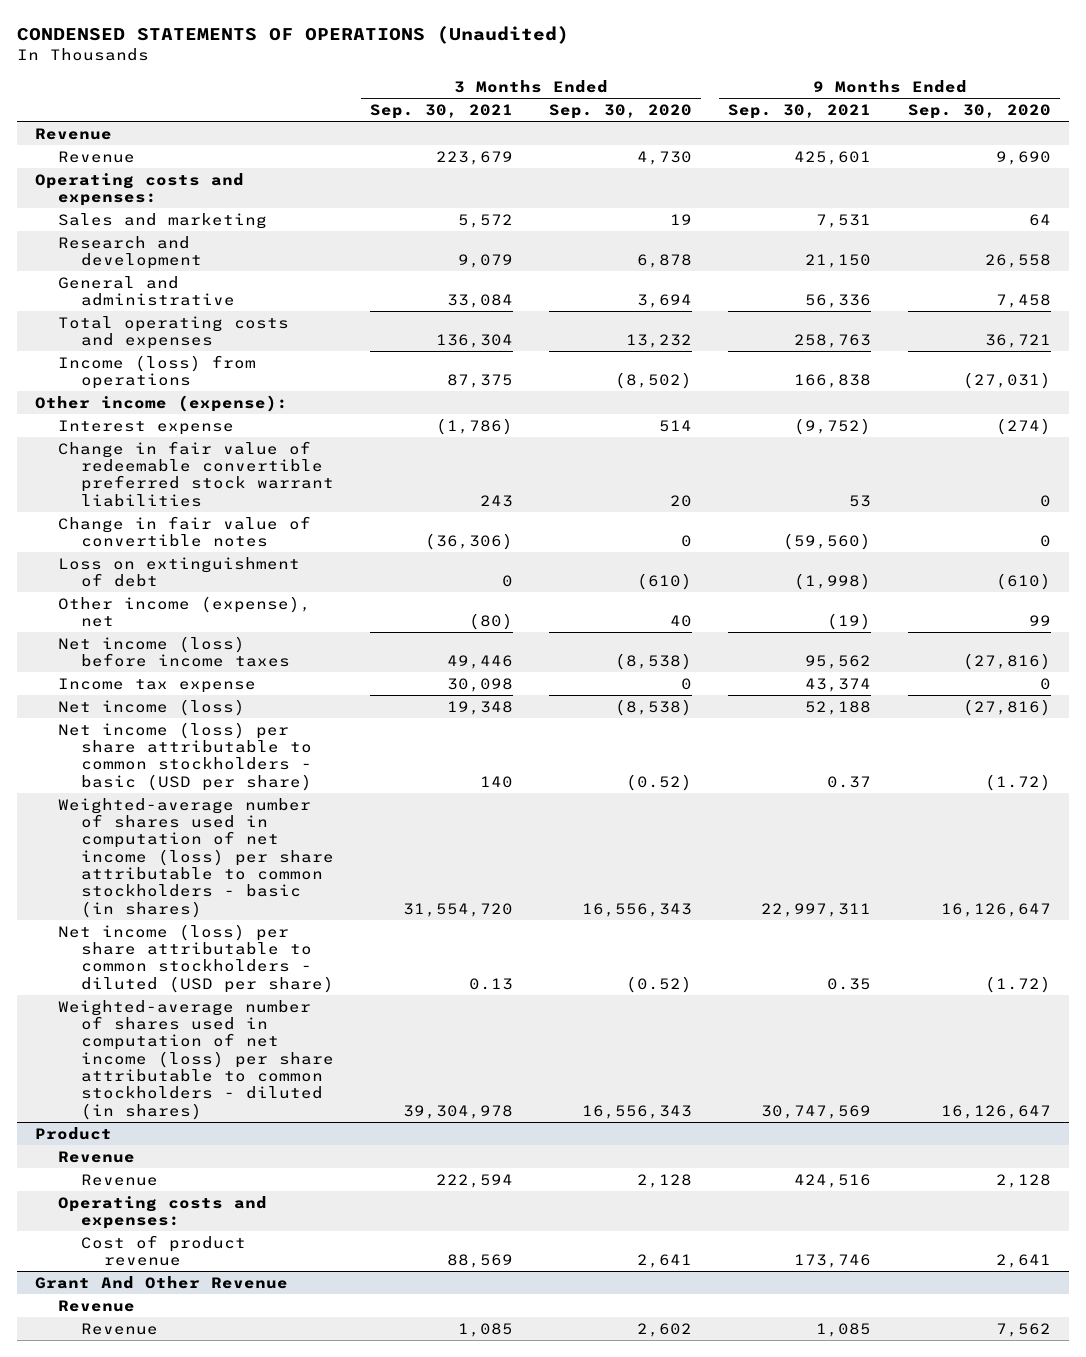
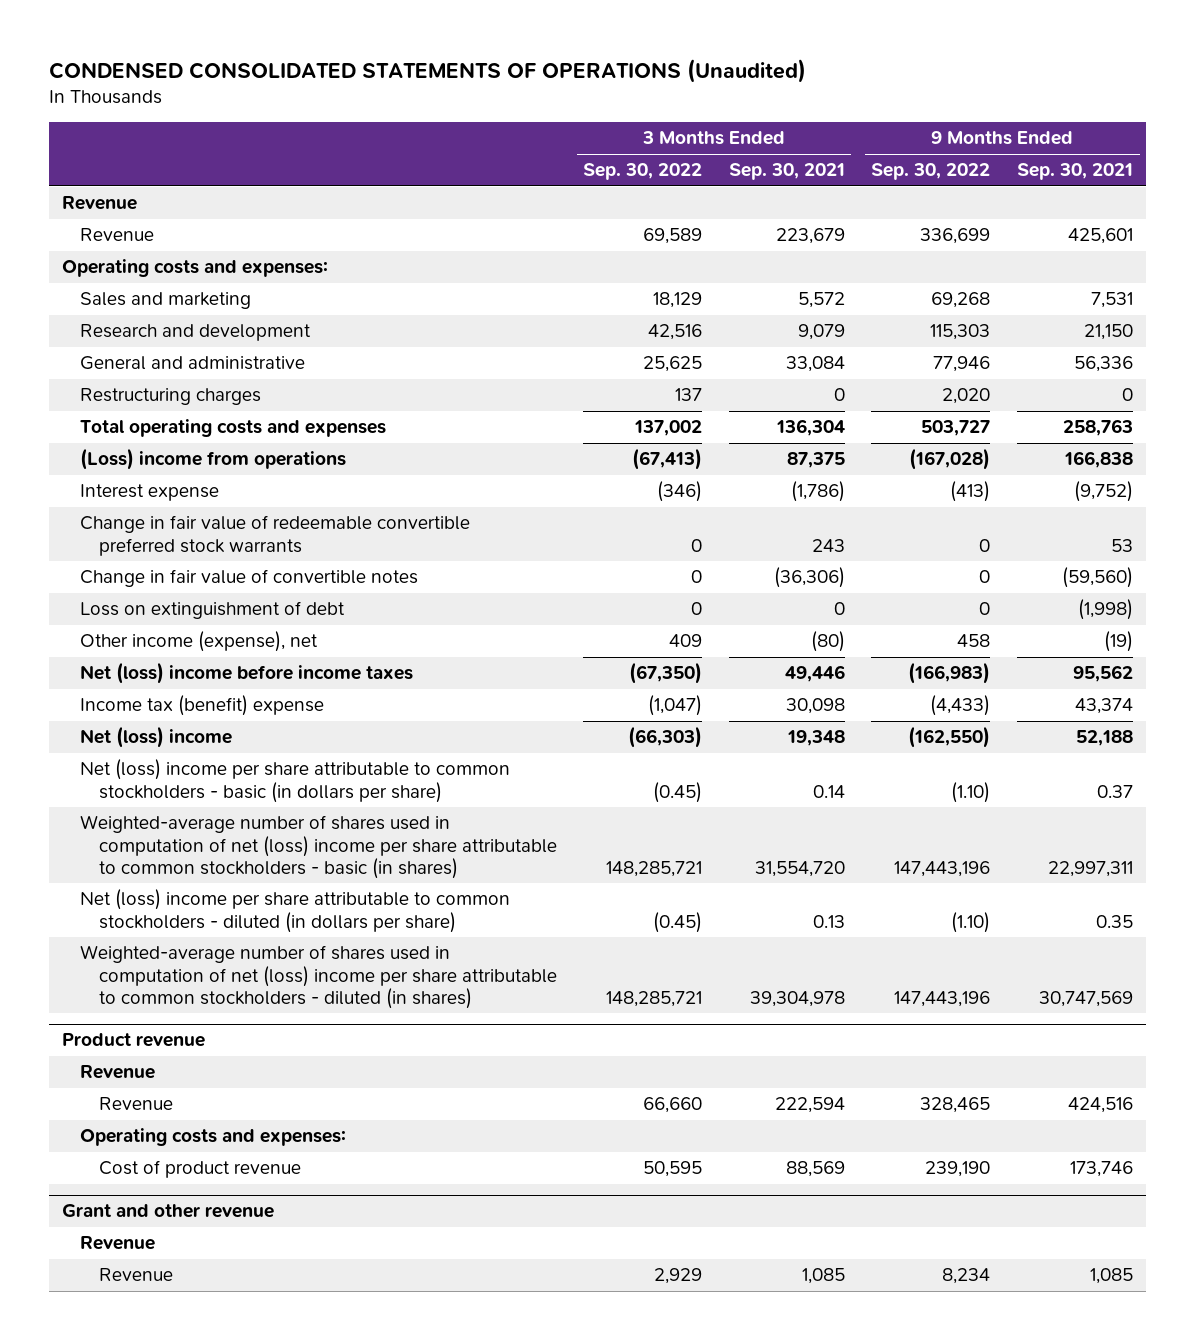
- CONDENSED STATEMENTS OF OPERATIONS (Unaudited)
+ CONDENSED CONSOLIDATED STATEMENTS OF OPERATIONS (Unaudited)
- | 3 Months Ended Sep. 30, 2021 | 3 Months Ended Sep. 30, 2020 | 9 Months Ended Sep. 30, 2021 | 9 Months Ended Sep. 30, 2020
+ | 3 Months Ended Sep. 30, 2022 | 3 Months Ended Sep. 30, 2021 | 9 Months Ended Sep. 30, 2022 | 9 Months Ended Sep. 30, 2021
+ Restructuring charges | 137 | 0 | 2,020 | 0
- Income (loss) from operations | 87,375 | (8,502) | 166,838 | (27,031)
- Other income (expense):
+ (Loss) income from operations | (67,413) | 87,375 | (167,028) | 166,838
- Change in fair value of redeemable convertible preferred stock warrant liabilities | 243 | 20 | 53 | 0
+ Change in fair value of redeemable convertible preferred stock warrants | 0 | 243 | 0 | 53
- Net income (loss) before income taxes | 49,446 | (8,538) | 95,562 | (27,816)
- Income tax expense | 30,098 | 0 | 43,374 | 0
- Net income (loss) | 19,348 | (8,538) | 52,188 | (27,816)
- Net income (loss) per share attributable to common stockholders - basic (USD per share) | 140 | (0.52) | 0.37 | (1.72)
- Weighted-average number of shares used in computation of net income (loss) per share attributable to common stockholders - basic (in shares) | 31,554,720 | 16,556,343 | 22,997,311 | 16,126,647
- Net income (loss) per share attributable to common stockholders - diluted (USD per share) | 0.13 | (0.52) | 0.35 | (1.72)
- Weighted-average number of shares used in computation of net income (loss) per share attributable to common stockholders - diluted (in shares) | 39,304,978 | 16,556,343 | 30,747,569 | 16,126,647
- Product
+ Net (loss) income before income taxes | (67,350) | 49,446 | (166,983) | 95,562
+ Income tax (benefit) expense | (1,047) | 30,098 | (4,433) | 43,374
+ Net (loss) income | (66,303) | 19,348 | (162,550) | 52,188
+ Net (loss) income per share attributable to common stockholders - basic (in dollars per share) | (0.45) | 0.14 | (1.10) | 0.37
+ Weighted-average number of shares used in computation of net (loss) income per share attributable to common stockholders - basic (in shares) | 148,285,721 | 31,554,720 | 147,443,196 | 22,997,311
+ Net (loss) income per share attributable to common stockholders - diluted (in dollars per share) | (0.45) | 0.13 | (1.10) | 0.35
+ Weighted-average number of shares used in computation of net (loss) income per share attributable to common stockholders - diluted (in shares) | 148,285,721 | 39,304,978 | 147,443,196 | 30,747,569
+ Product revenue
- Grant And Other Revenue
+ Grant and other revenue

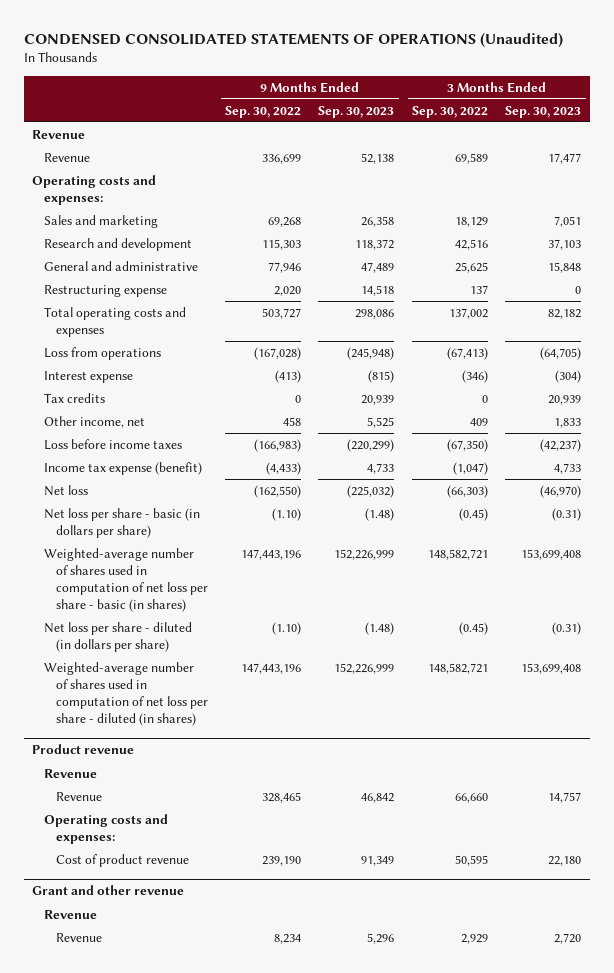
- | 3 Months Ended Sep. 30, 2022 | 3 Months Ended Sep. 30, 2021 | 9 Months Ended Sep. 30, 2022 | 9 Months Ended Sep. 30, 2021
+ | 9 Months Ended Sep. 30, 2022 | 9 Months Ended Sep. 30, 2023 | 3 Months Ended Sep. 30, 2022 | 3 Months Ended Sep. 30, 2023
- Restructuring charges | 137 | 0 | 2,020 | 0
+ Restructuring expense | 2,020 | 14,518 | 137 | 0
- (Loss) income from operations | (67,413) | 87,375 | (167,028) | 166,838
+ Loss from operations | (167,028) | (245,948) | (67,413) | (64,705)
- Change in fair value of redeemable convertible preferred stock warrants | 0 | 243 | 0 | 53
- Change in fair value of convertible notes | 0 | (36,306) | 0 | (59,560)
- Loss on extinguishment of debt | 0 | 0 | 0 | (1,998)
- Other income (expense), net | 409 | (80) | 458 | (19)
- Net (loss) income before income taxes | (67,350) | 49,446 | (166,983) | 95,562
- Income tax (benefit) expense | (1,047) | 30,098 | (4,433) | 43,374
- Net (loss) income | (66,303) | 19,348 | (162,550) | 52,188
- Net (loss) income per share attributable to common stockholders - basic (in dollars per share) | (0.45) | 0.14 | (1.10) | 0.37
- Weighted-average number of shares used in computation of net (loss) income per share attributable to common stockholders - basic (in shares) | 148,285,721 | 31,554,720 | 147,443,196 | 22,997,311
- Net (loss) income per share attributable to common stockholders - diluted (in dollars per share) | (0.45) | 0.13 | (1.10) | 0.35
- Weighted-average number of shares used in computation of net (loss) income per share attributable to common stockholders - diluted (in shares) | 148,285,721 | 39,304,978 | 147,443,196 | 30,747,569
+ Tax credits | 0 | 20,939 | 0 | 20,939
+ Other income, net | 458 | 5,525 | 409 | 1,833
+ Loss before income taxes | (166,983) | (220,299) | (67,350) | (42,237)
+ Income tax expense (benefit) | (4,433) | 4,733 | (1,047) | 4,733
+ Net loss | (162,550) | (225,032) | (66,303) | (46,970)
+ Net loss per share - basic (in dollars per share) | (1.10) | (1.48) | (0.45) | (0.31)
+ Weighted-average number of shares used in computation of net loss per share - basic (in shares) | 147,443,196 | 152,226,999 | 148,582,721 | 153,699,408
+ Net loss per share - diluted (in dollars per share) | (1.10) | (1.48) | (0.45) | (0.31)
+ Weighted-average number of shares used in computation of net loss per share - diluted (in shares) | 147,443,196 | 152,226,999 | 148,582,721 | 153,699,408

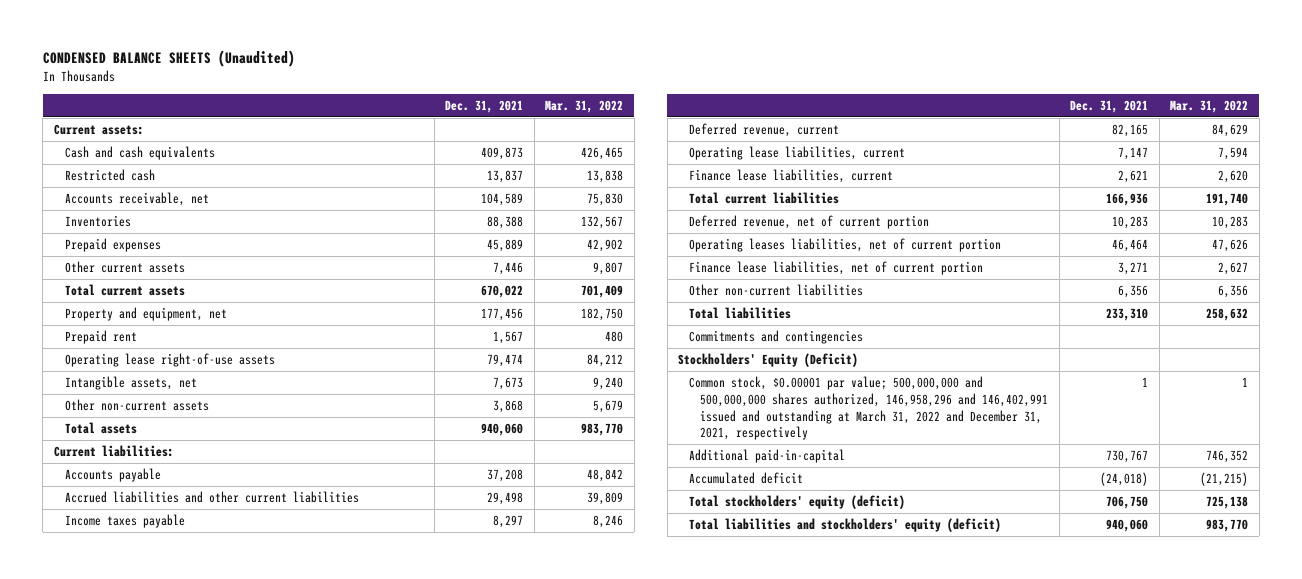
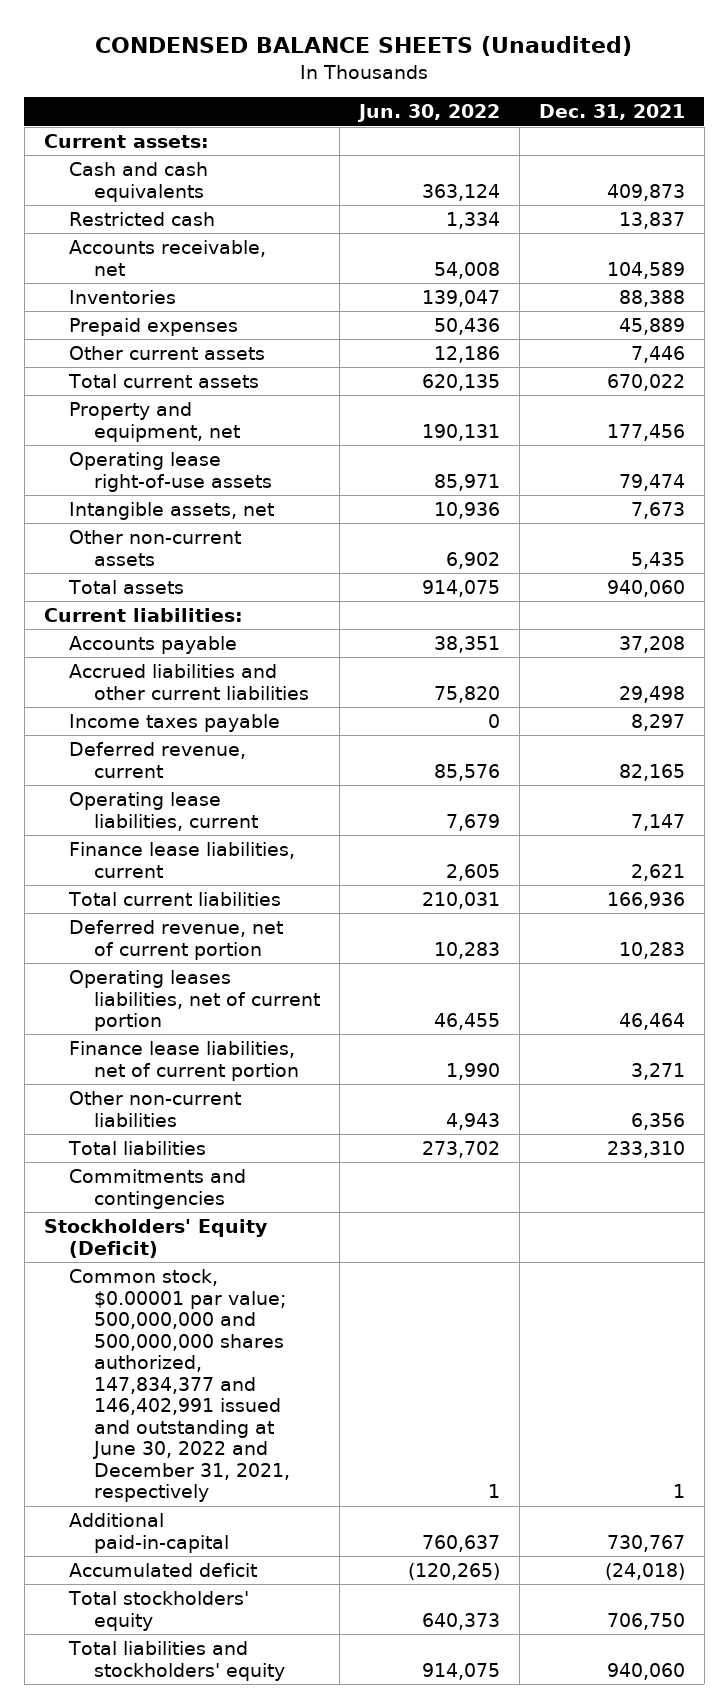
- | Dec. 31, 2021 | Mar. 31, 2022
+ | Jun. 30, 2022 | Dec. 31, 2021
- Prepaid rent | 1,567 | 480
- Other non-current assets | 3,868 | 5,679
+ Other non-current assets | 6,902 | 5,435
- Common stock, $0.00001 par value; 500,000,000 and 500,000,000 shares authorized, 146,958,296 and 146,402,991 issued and outstanding at March 31, 2022 and December 31, 2021, respectively | 1 | 1
+ Common stock, $0.00001 par value; 500,000,000 and 500,000,000 shares authorized, 147,834,377 and 146,402,991 issued and outstanding at June 30, 2022 and December 31, 2021, respectively | 1 | 1
- Total stockholders' equity (deficit) | 706,750 | 725,138
- Total liabilities and stockholders' equity (deficit) | 940,060 | 983,770
+ Total stockholders' equity | 640,373 | 706,750
+ Total liabilities and stockholders' equity | 914,075 | 940,060

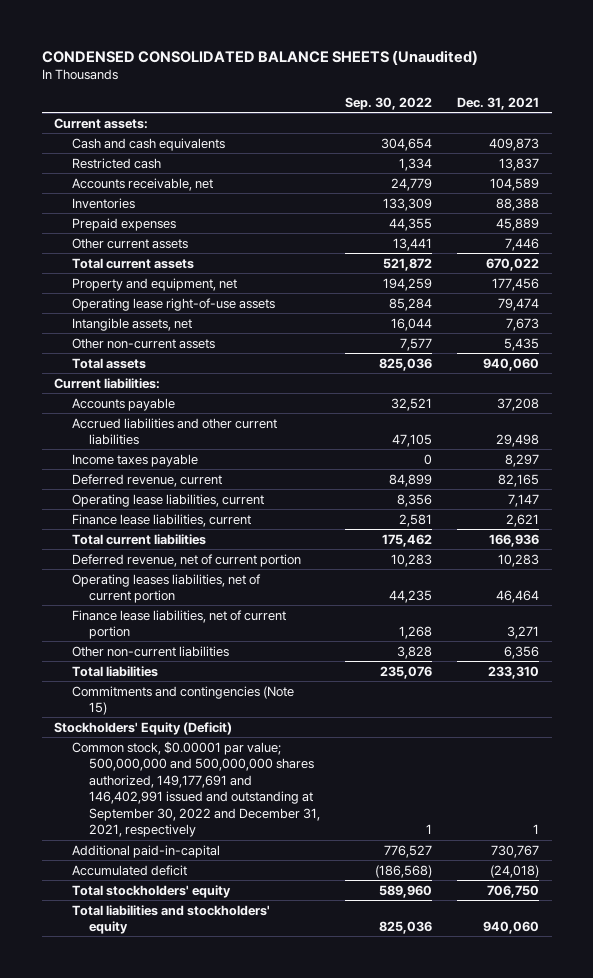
- CONDENSED BALANCE SHEETS (Unaudited)
+ CONDENSED CONSOLIDATED BALANCE SHEETS (Unaudited)
- | Jun. 30, 2022 | Dec. 31, 2021
+ | Sep. 30, 2022 | Dec. 31, 2021
- Commitments and contingencies
+ Commitments and contingencies (Note 15)
- Common stock, $0.00001 par value; 500,000,000 and 500,000,000 shares authorized, 147,834,377 and 146,402,991 issued and outstanding at June 30, 2022 and December 31, 2021, respectively | 1 | 1
+ Common stock, $0.00001 par value; 500,000,000 and 500,000,000 shares authorized, 149,177,691 and 146,402,991 issued and outstanding at September 30, 2022 and December 31, 2021, respectively | 1 | 1

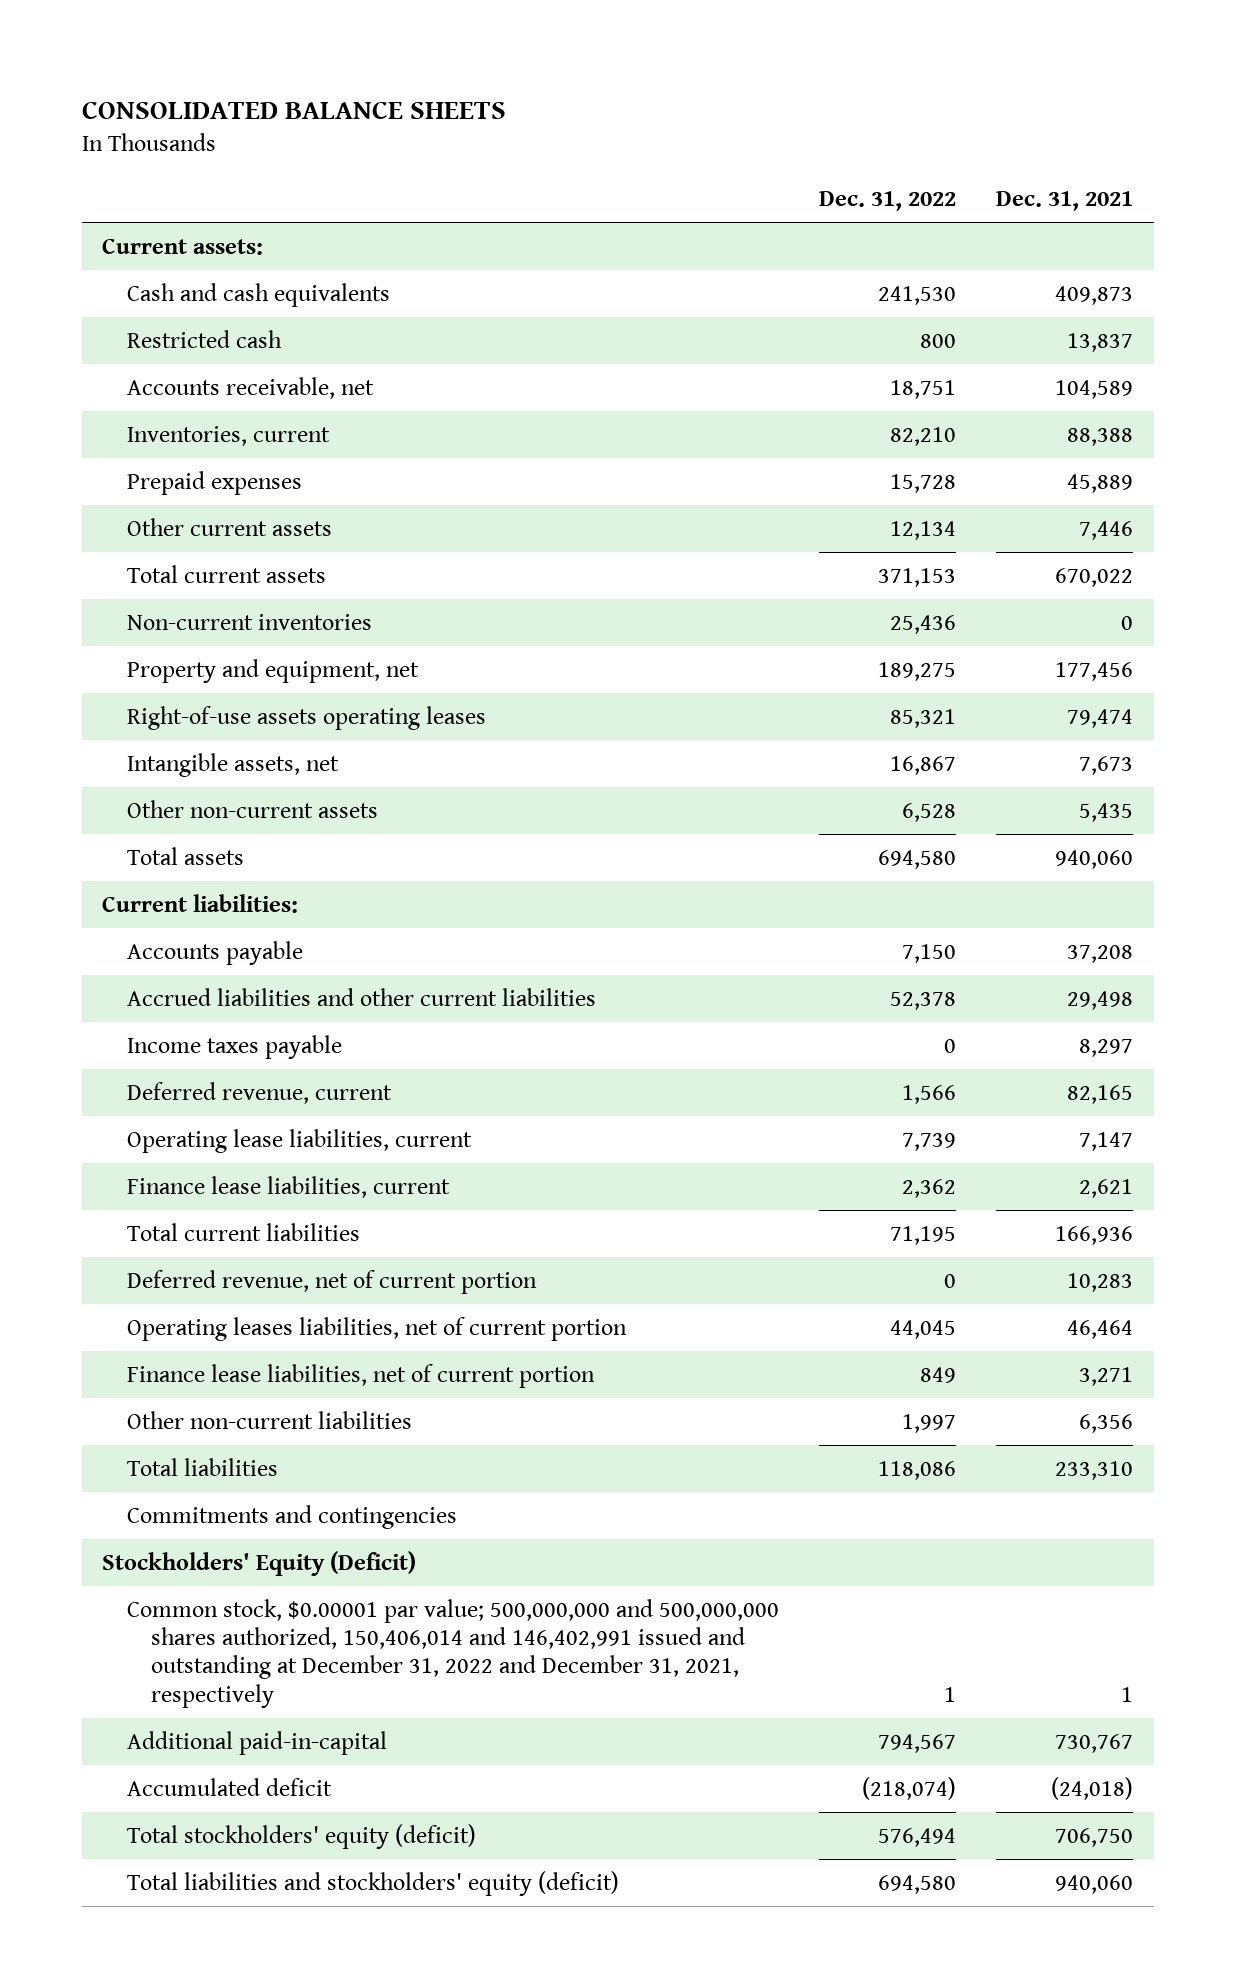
- CONDENSED CONSOLIDATED BALANCE SHEETS (Unaudited)
+ CONSOLIDATED BALANCE SHEETS
- | Sep. 30, 2022 | Dec. 31, 2021
+ | Dec. 31, 2022 | Dec. 31, 2021
- Inventories | 133,309 | 88,388
+ Inventories, current | 82,210 | 88,388
+ Non-current inventories | 25,436 | 0
- Operating lease right-of-use assets | 85,284 | 79,474
+ Right-of-use assets operating leases | 85,321 | 79,474
- Commitments and contingencies (Note 15)
+ Commitments and contingencies
- Common stock, $0.00001 par value; 500,000,000 and 500,000,000 shares authorized, 149,177,691 and 146,402,991 issued and outstanding at September 30, 2022 and December 31, 2021, respectively | 1 | 1
+ Common stock, $0.00001 par value; 500,000,000 and 500,000,000 shares authorized, 150,406,014 and 146,402,991 issued and outstanding at December 31, 2022 and December 31, 2021, respectively | 1 | 1
- Total stockholders' equity | 589,960 | 706,750
- Total liabilities and stockholders' equity | 825,036 | 940,060
+ Total stockholders' equity (deficit) | 576,494 | 706,750
+ Total liabilities and stockholders' equity (deficit) | 694,580 | 940,060

